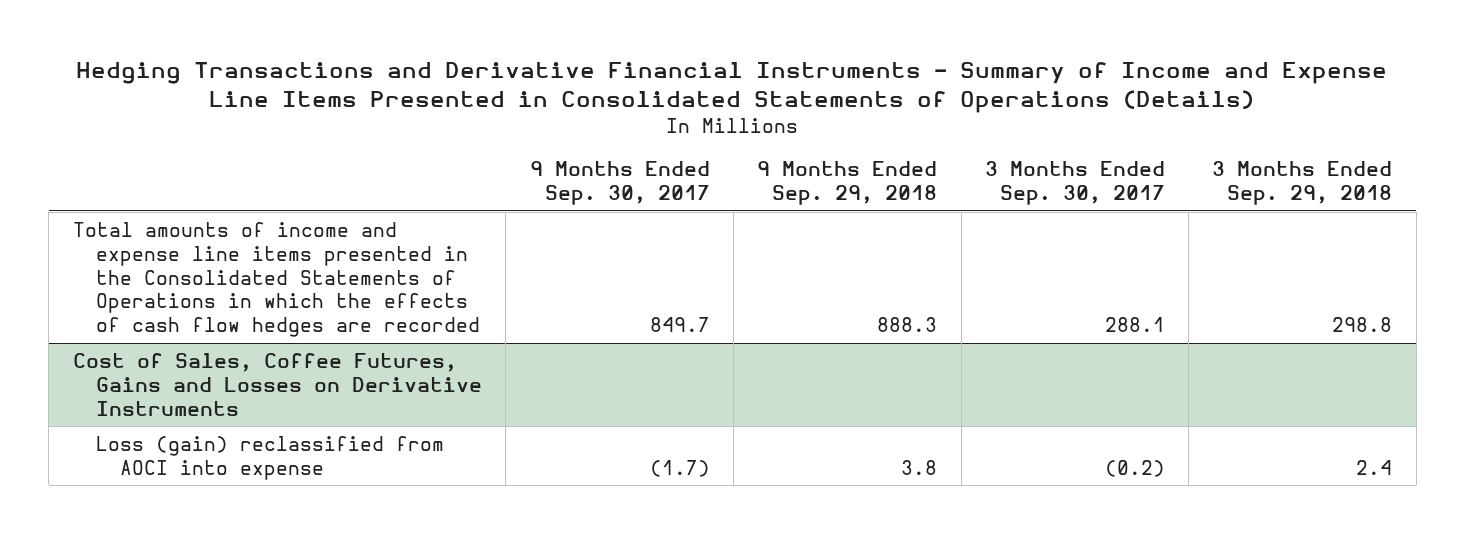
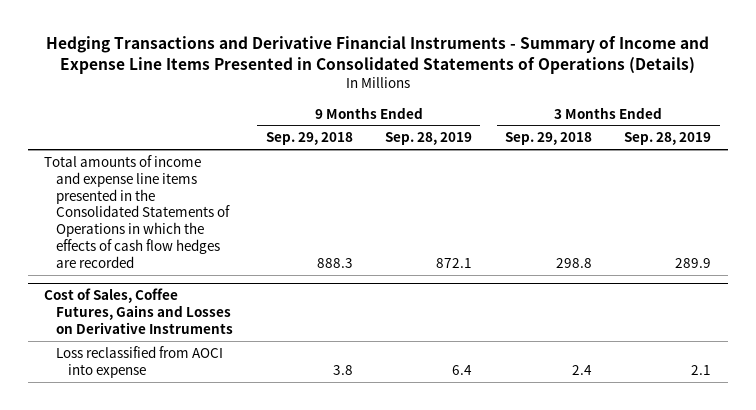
- | 9 Months Ended Sep. 30, 2017 | 9 Months Ended Sep. 29, 2018 | 3 Months Ended Sep. 30, 2017 | 3 Months Ended Sep. 29, 2018
+ | 9 Months Ended Sep. 29, 2018 | 9 Months Ended Sep. 28, 2019 | 3 Months Ended Sep. 29, 2018 | 3 Months Ended Sep. 28, 2019
@ Cost of Sales, Coffee Futures, Gains and Losses on Derivative Instruments
- Loss (gain) reclassified from AOCI into expense | (1.7) | 3.8 | (0.2) | 2.4
+ Loss reclassified from AOCI into expense | 3.8 | 6.4 | 2.4 | 2.1

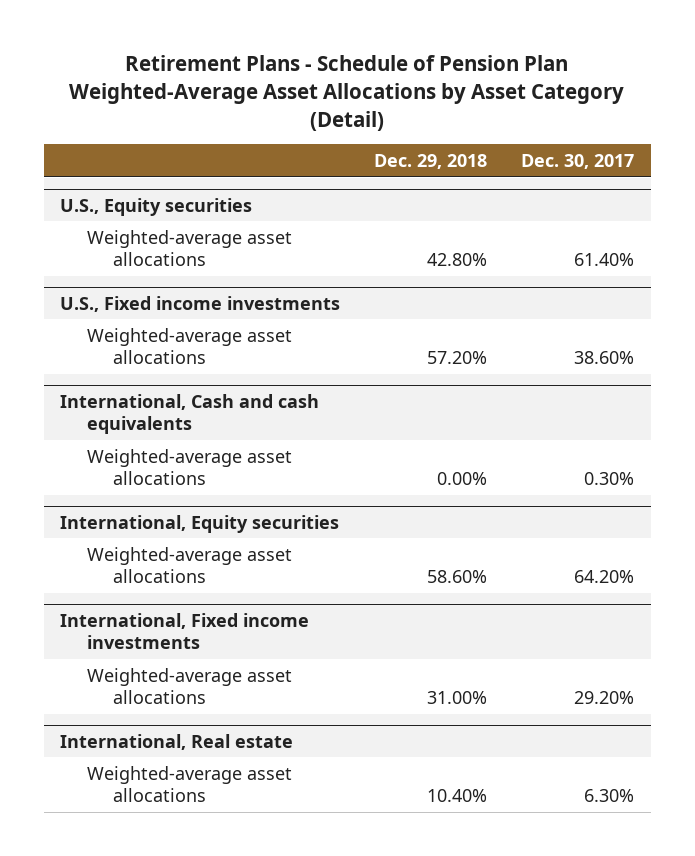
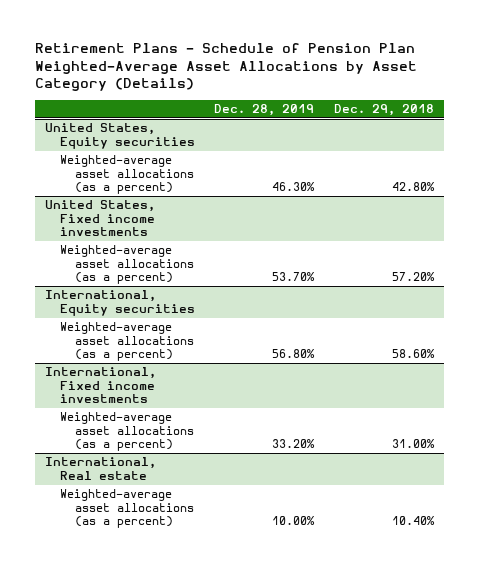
- Retirement Plans - Schedule of Pension Plan Weighted-Average Asset Allocations by Asset Category (Detail)
+ Retirement Plans - Schedule of Pension Plan Weighted-Average Asset Allocations by Asset Category (Details)
- | Dec. 29, 2018 | Dec. 30, 2017
+ | Dec. 28, 2019 | Dec. 29, 2018
- U.S., Equity securities
- Weighted-average asset allocations | 42.80% | 61.40%
- U.S., Fixed income investments
- Weighted-average asset allocations | 57.20% | 38.60%
- International, Cash and cash equivalents
- Weighted-average asset allocations | 0.00% | 0.30%
+ United States, Equity securities
+ Weighted-average asset allocations (as a percent) | 46.30% | 42.80%
+ United States, Fixed income investments
+ Weighted-average asset allocations (as a percent) | 53.70% | 57.20%
@ International, Equity securities
- Weighted-average asset allocations | 58.60% | 64.20%
+ Weighted-average asset allocations (as a percent) | 56.80% | 58.60%
@ International, Fixed income investments
- Weighted-average asset allocations | 31.00% | 29.20%
+ Weighted-average asset allocations (as a percent) | 33.20% | 31.00%
@ International, Real estate
- Weighted-average asset allocations | 10.40% | 6.30%
+ Weighted-average asset allocations (as a percent) | 10.00% | 10.40%

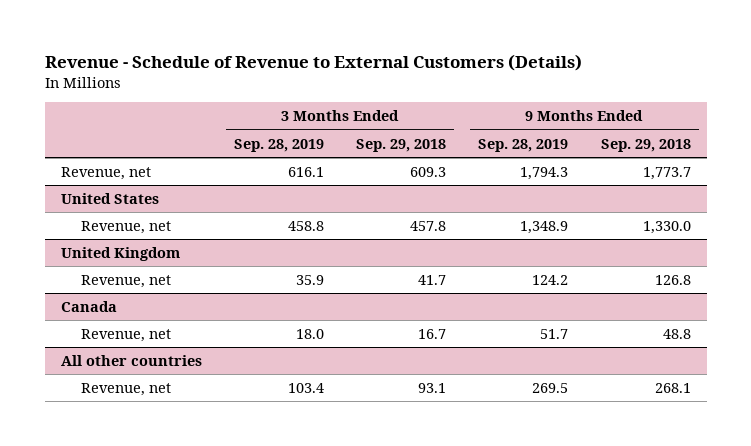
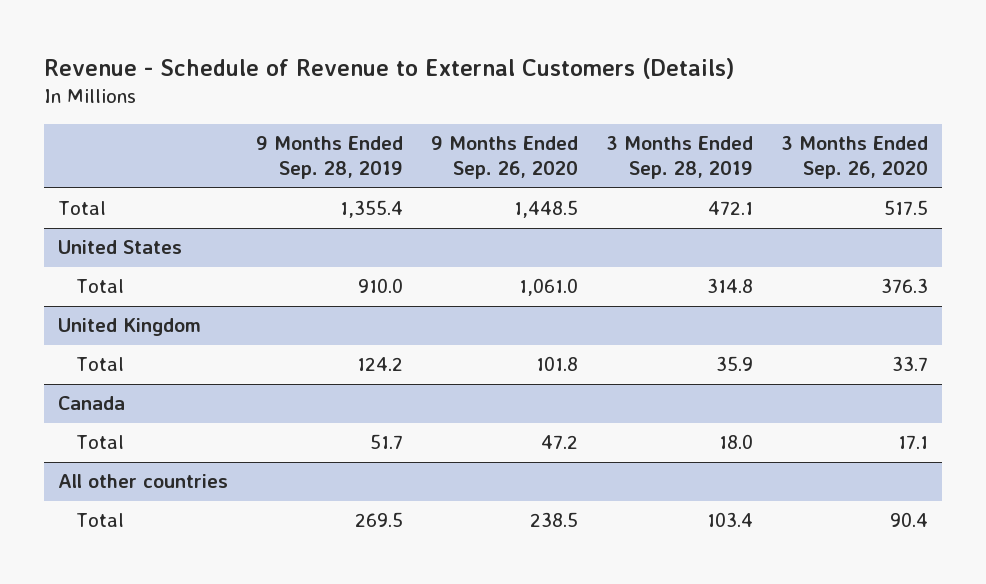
- | 3 Months Ended Sep. 28, 2019 | 3 Months Ended Sep. 29, 2018 | 9 Months Ended Sep. 28, 2019 | 9 Months Ended Sep. 29, 2018
+ | 9 Months Ended Sep. 28, 2019 | 9 Months Ended Sep. 26, 2020 | 3 Months Ended Sep. 28, 2019 | 3 Months Ended Sep. 26, 2020
- Revenue, net | 616.1 | 609.3 | 1,794.3 | 1,773.7
+ Total | 1,355.4 | 1,448.5 | 472.1 | 517.5
@ United States
- Revenue, net | 458.8 | 457.8 | 1,348.9 | 1,330.0
+ Total | 910.0 | 1,061.0 | 314.8 | 376.3
@ United Kingdom
- Revenue, net | 35.9 | 41.7 | 124.2 | 126.8
+ Total | 124.2 | 101.8 | 35.9 | 33.7
@ Canada
- Revenue, net | 18.0 | 16.7 | 51.7 | 48.8
+ Total | 51.7 | 47.2 | 18.0 | 17.1
@ All other countries
- Revenue, net | 103.4 | 93.1 | 269.5 | 268.1
+ Total | 269.5 | 238.5 | 103.4 | 90.4

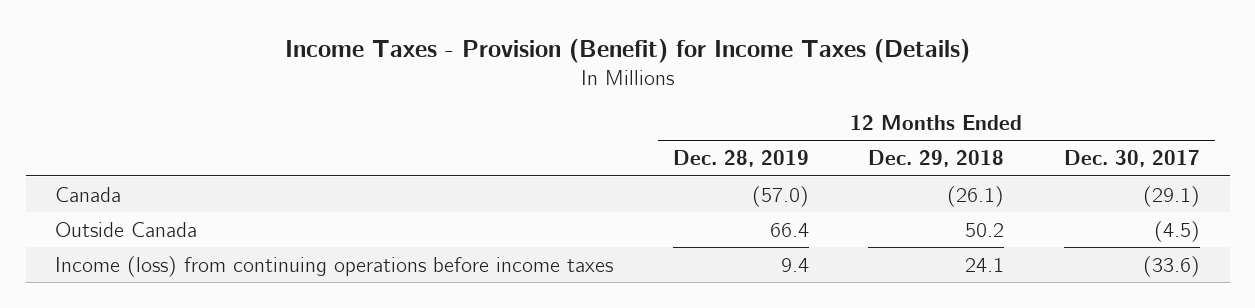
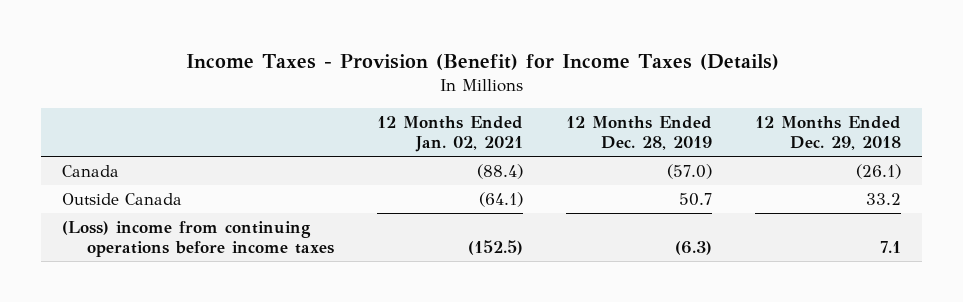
- | 12 Months Ended Dec. 28, 2019 | 12 Months Ended Dec. 29, 2018 | 12 Months Ended Dec. 30, 2017
+ | 12 Months Ended Jan. 02, 2021 | 12 Months Ended Dec. 28, 2019 | 12 Months Ended Dec. 29, 2018
- Outside Canada | 66.4 | 50.2 | (4.5)
- Income (loss) from continuing operations before income taxes | 9.4 | 24.1 | (33.6)
+ Outside Canada | (64.1) | 50.7 | 33.2
+ (Loss) income from continuing operations before income taxes | (152.5) | (6.3) | 7.1

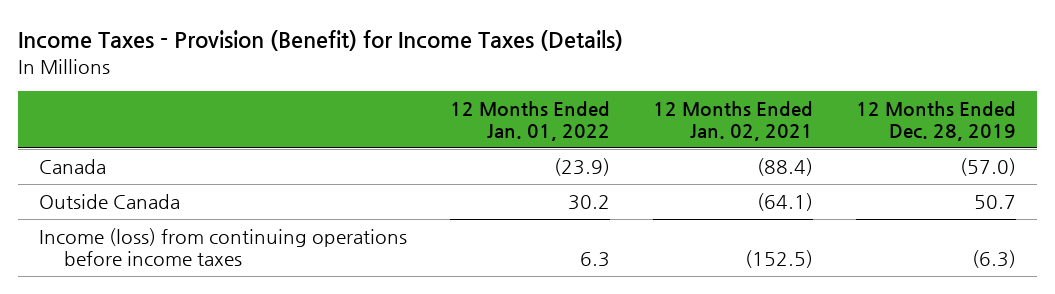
- | 12 Months Ended Jan. 02, 2021 | 12 Months Ended Dec. 28, 2019 | 12 Months Ended Dec. 29, 2018
+ | 12 Months Ended Jan. 01, 2022 | 12 Months Ended Jan. 02, 2021 | 12 Months Ended Dec. 28, 2019
- (Loss) income from continuing operations before income taxes | (152.5) | (6.3) | 7.1
+ Income (loss) from continuing operations before income taxes | 6.3 | (152.5) | (6.3)

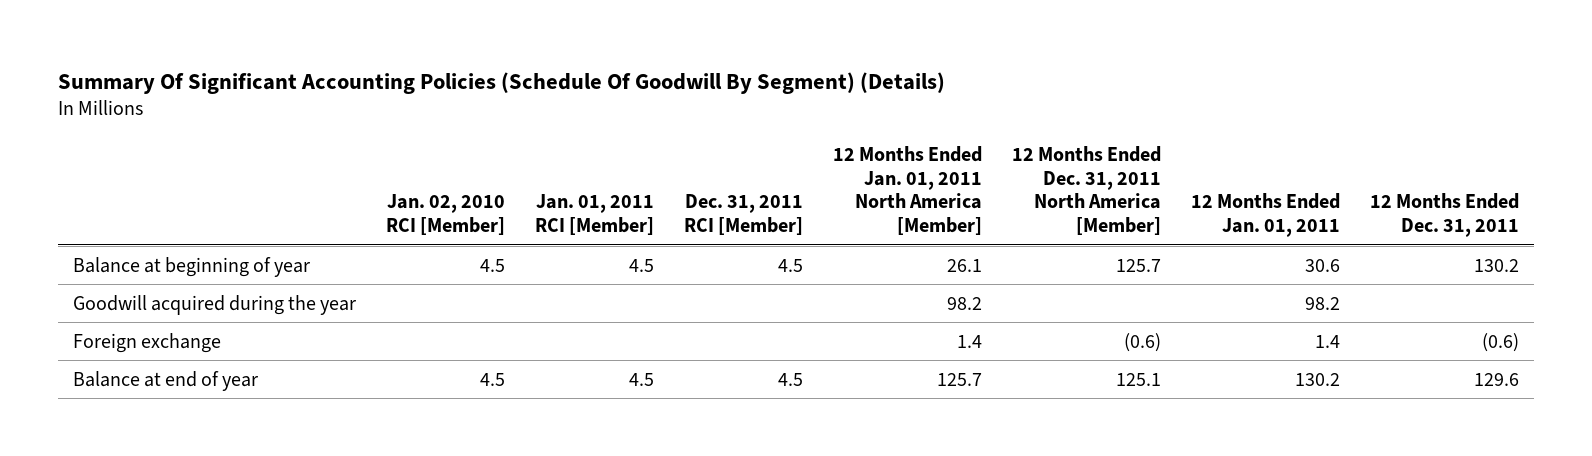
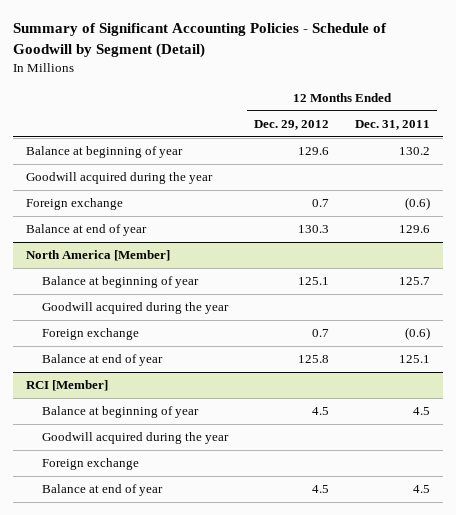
- Summary Of Significant Accounting Policies (Schedule Of Goodwill By Segment) (Details)
+ Summary of Significant Accounting Policies - Schedule of Goodwill by Segment (Detail)
- | Jan. 02, 2010 RCI [Member] | Jan. 01, 2011 RCI [Member] | Dec. 31, 2011 RCI [Member] | 12 Months Ended Jan. 01, 2011 North America [Member] | 12 Months Ended Dec. 31, 2011 North America [Member] | 12 Months Ended Jan. 01, 2011 | 12 Months Ended Dec. 31, 2011
+ | 12 Months Ended Dec. 29, 2012 | 12 Months Ended Dec. 31, 2011
+ North America [Member]
+ Balance at beginning of year | 125.1 | 125.7
+ Goodwill acquired during the year
+ Foreign exchange | 0.7 | (0.6)
+ Balance at end of year | 125.8 | 125.1
+ RCI [Member]
+ Balance at beginning of year | 4.5 | 4.5
+ Goodwill acquired during the year
+ Foreign exchange
+ Balance at end of year | 4.5 | 4.5

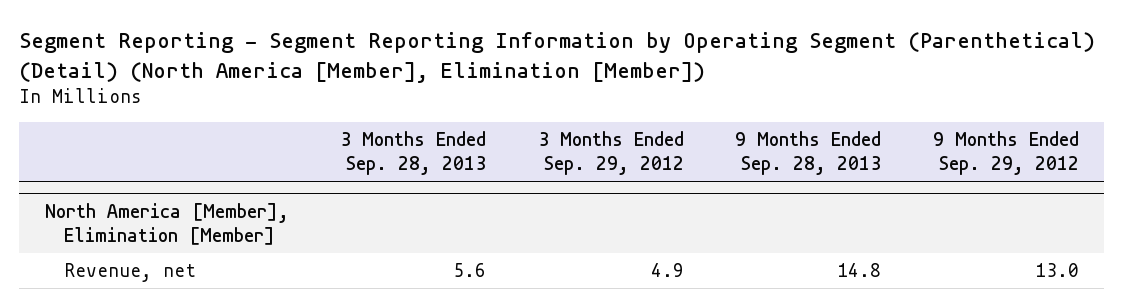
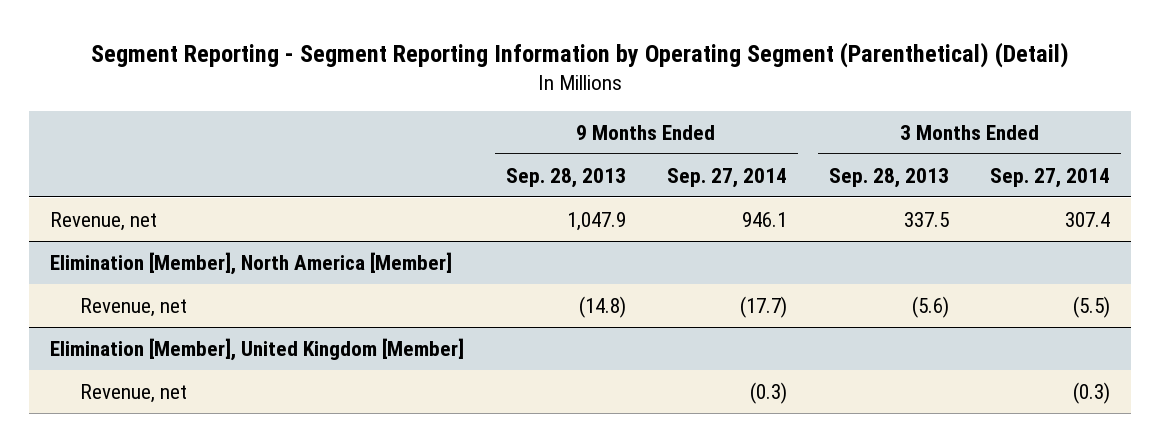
- Segment Reporting - Segment Reporting Information by Operating Segment (Parenthetical) (Detail) (North America [Member], Elimination [Member])
+ Segment Reporting - Segment Reporting Information by Operating Segment (Parenthetical) (Detail)
- | 3 Months Ended Sep. 28, 2013 | 3 Months Ended Sep. 29, 2012 | 9 Months Ended Sep. 28, 2013 | 9 Months Ended Sep. 29, 2012
+ | 9 Months Ended Sep. 28, 2013 | 9 Months Ended Sep. 27, 2014 | 3 Months Ended Sep. 28, 2013 | 3 Months Ended Sep. 27, 2014
- North America [Member], Elimination [Member]
- Revenue, net | 5.6 | 4.9 | 14.8 | 13.0
+ Revenue, net | 1,047.9 | 946.1 | 337.5 | 307.4
+ Elimination [Member], North America [Member]
+ Revenue, net | (14.8) | (17.7) | (5.6) | (5.5)
+ Elimination [Member], United Kingdom [Member]
+ Revenue, net | | (0.3) | | (0.3)

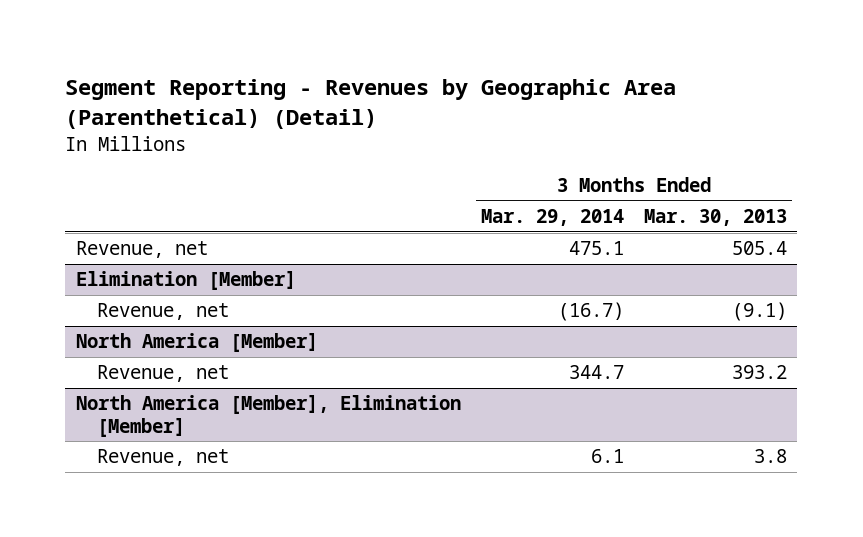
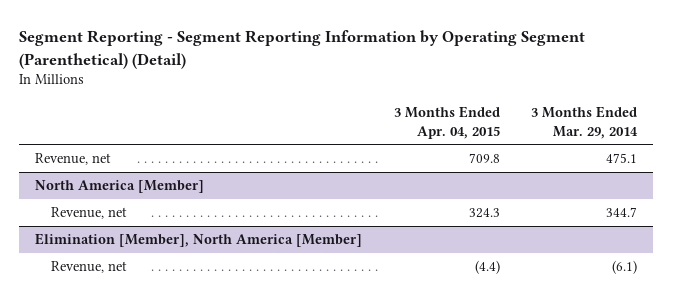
- Segment Reporting - Revenues by Geographic Area (Parenthetical) (Detail)
+ Segment Reporting - Segment Reporting Information by Operating Segment (Parenthetical) (Detail)
- | 3 Months Ended Mar. 29, 2014 | 3 Months Ended Mar. 30, 2013
+ | 3 Months Ended Apr. 04, 2015 | 3 Months Ended Mar. 29, 2014
- Elimination [Member]
- Revenue, net | (16.7) | (9.1)
- North America [Member], Elimination [Member]
- Revenue, net | 6.1 | 3.8
+ Elimination [Member], North America [Member]
+ Revenue, net | (4.4) | (6.1)

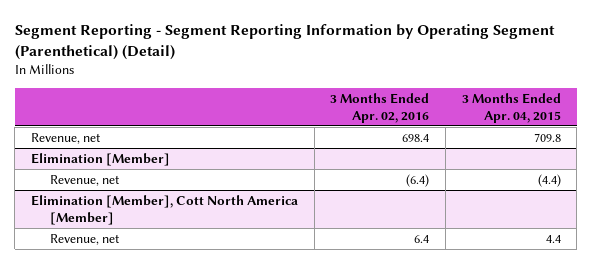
- | 3 Months Ended Apr. 04, 2015 | 3 Months Ended Mar. 29, 2014
+ | 3 Months Ended Apr. 02, 2016 | 3 Months Ended Apr. 04, 2015
- North America [Member]
- Revenue, net | 324.3 | 344.7
- Elimination [Member], North America [Member]
+ Elimination [Member]
+ Elimination [Member], Cott North America [Member]
+ Revenue, net | 6.4 | 4.4

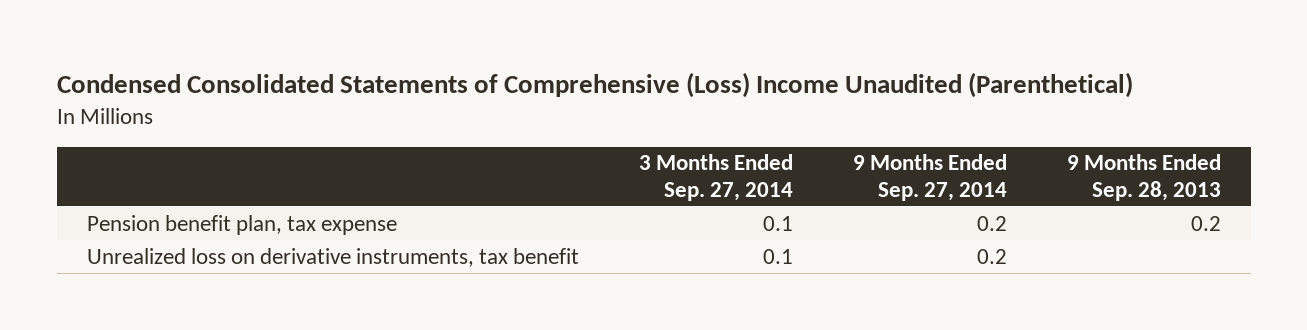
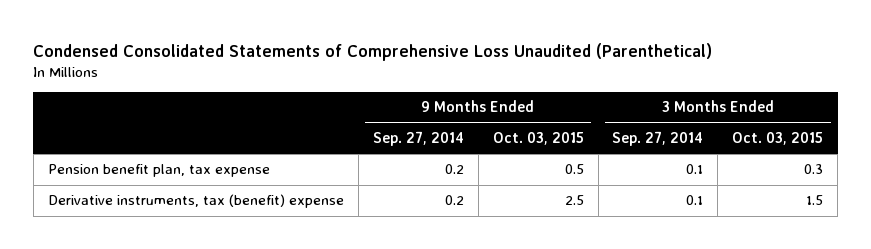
- Condensed Consolidated Statements of Comprehensive (Loss) Income Unaudited (Parenthetical)
+ Condensed Consolidated Statements of Comprehensive Loss Unaudited (Parenthetical)
- | 3 Months Ended Sep. 27, 2014 | 9 Months Ended Sep. 27, 2014 | 9 Months Ended Sep. 28, 2013
+ | 9 Months Ended Sep. 27, 2014 | 9 Months Ended Oct. 03, 2015 | 3 Months Ended Sep. 27, 2014 | 3 Months Ended Oct. 03, 2015
- Unrealized loss on derivative instruments, tax benefit | 0.1 | 0.2 |
+ Derivative instruments, tax (benefit) expense | 0.2 | 2.5 | 0.1 | 1.5

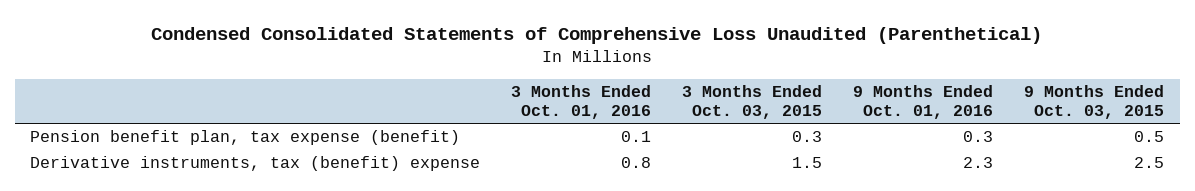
- | 9 Months Ended Sep. 27, 2014 | 9 Months Ended Oct. 03, 2015 | 3 Months Ended Sep. 27, 2014 | 3 Months Ended Oct. 03, 2015
+ | 3 Months Ended Oct. 01, 2016 | 3 Months Ended Oct. 03, 2015 | 9 Months Ended Oct. 01, 2016 | 9 Months Ended Oct. 03, 2015
- Pension benefit plan, tax expense | 0.2 | 0.5 | 0.1 | 0.3
+ Pension benefit plan, tax expense (benefit) | 0.1 | 0.3 | 0.3 | 0.5

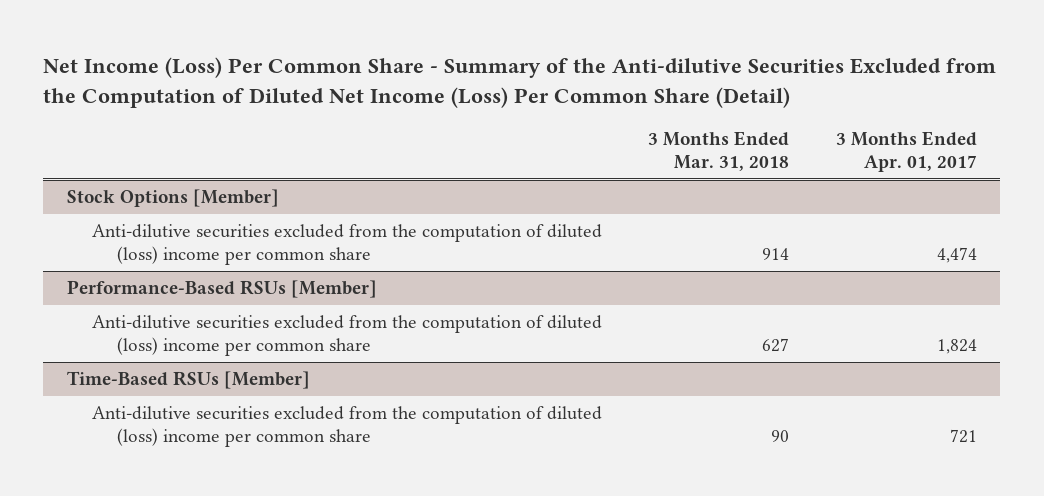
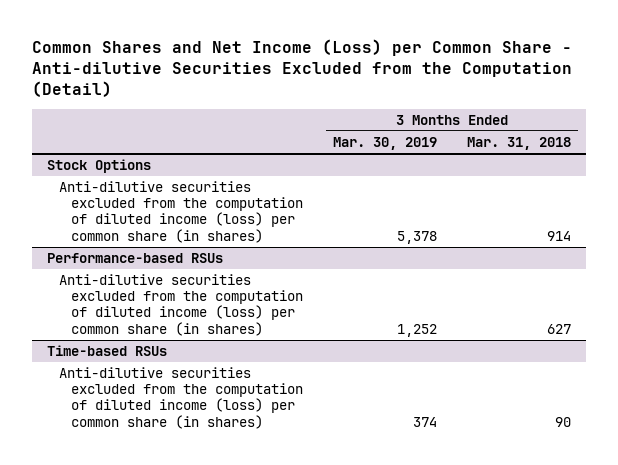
- Net Income (Loss) Per Common Share - Summary of the Anti-dilutive Securities Excluded from the Computation of Diluted Net Income (Loss) Per Common Share (Detail)
+ Common Shares and Net Income (Loss) per Common Share - Anti-dilutive Securities Excluded from the Computation (Detail)
- | 3 Months Ended Mar. 31, 2018 | 3 Months Ended Apr. 01, 2017
+ | 3 Months Ended Mar. 30, 2019 | 3 Months Ended Mar. 31, 2018
- Stock Options [Member]
- Anti-dilutive securities excluded from the computation of diluted (loss) income per common share | 914 | 4,474
- Performance-Based RSUs [Member]
- Anti-dilutive securities excluded from the computation of diluted (loss) income per common share | 627 | 1,824
- Time-Based RSUs [Member]
- Anti-dilutive securities excluded from the computation of diluted (loss) income per common share | 90 | 721
+ Stock Options
+ Anti-dilutive securities excluded from the computation of diluted income (loss) per common share (in shares) | 5,378 | 914
+ Performance-based RSUs
+ Anti-dilutive securities excluded from the computation of diluted income (loss) per common share (in shares) | 1,252 | 627
+ Time-based RSUs
+ Anti-dilutive securities excluded from the computation of diluted income (loss) per common share (in shares) | 374 | 90

